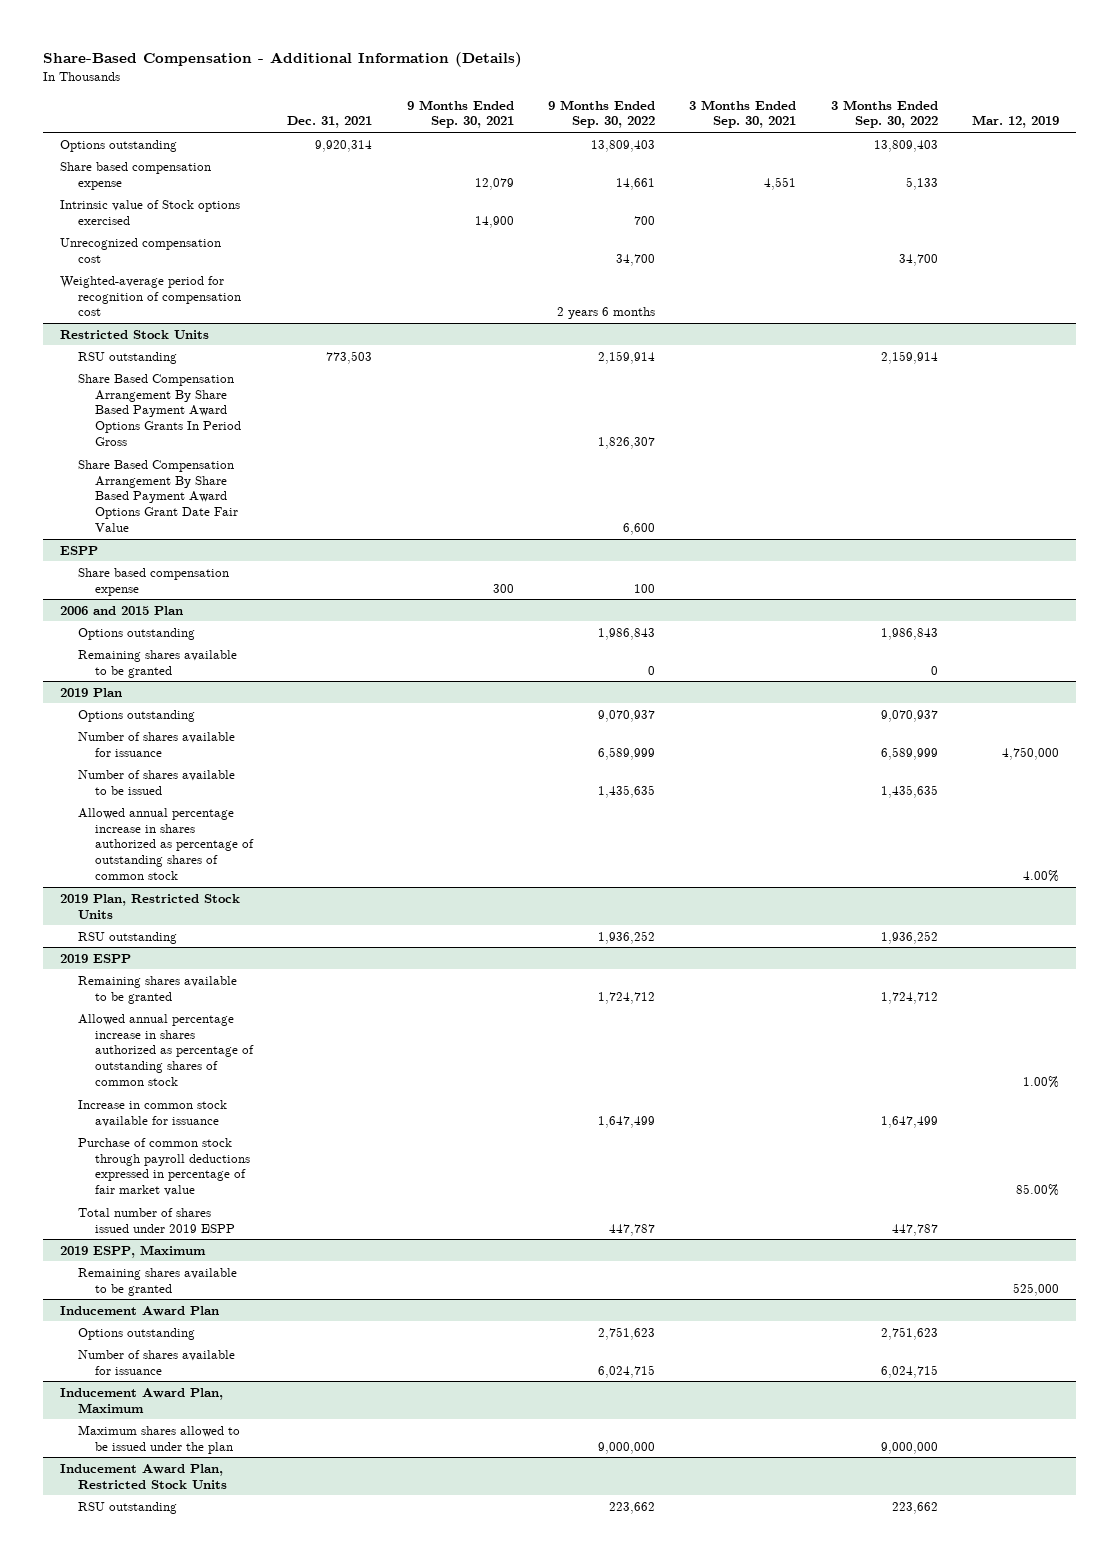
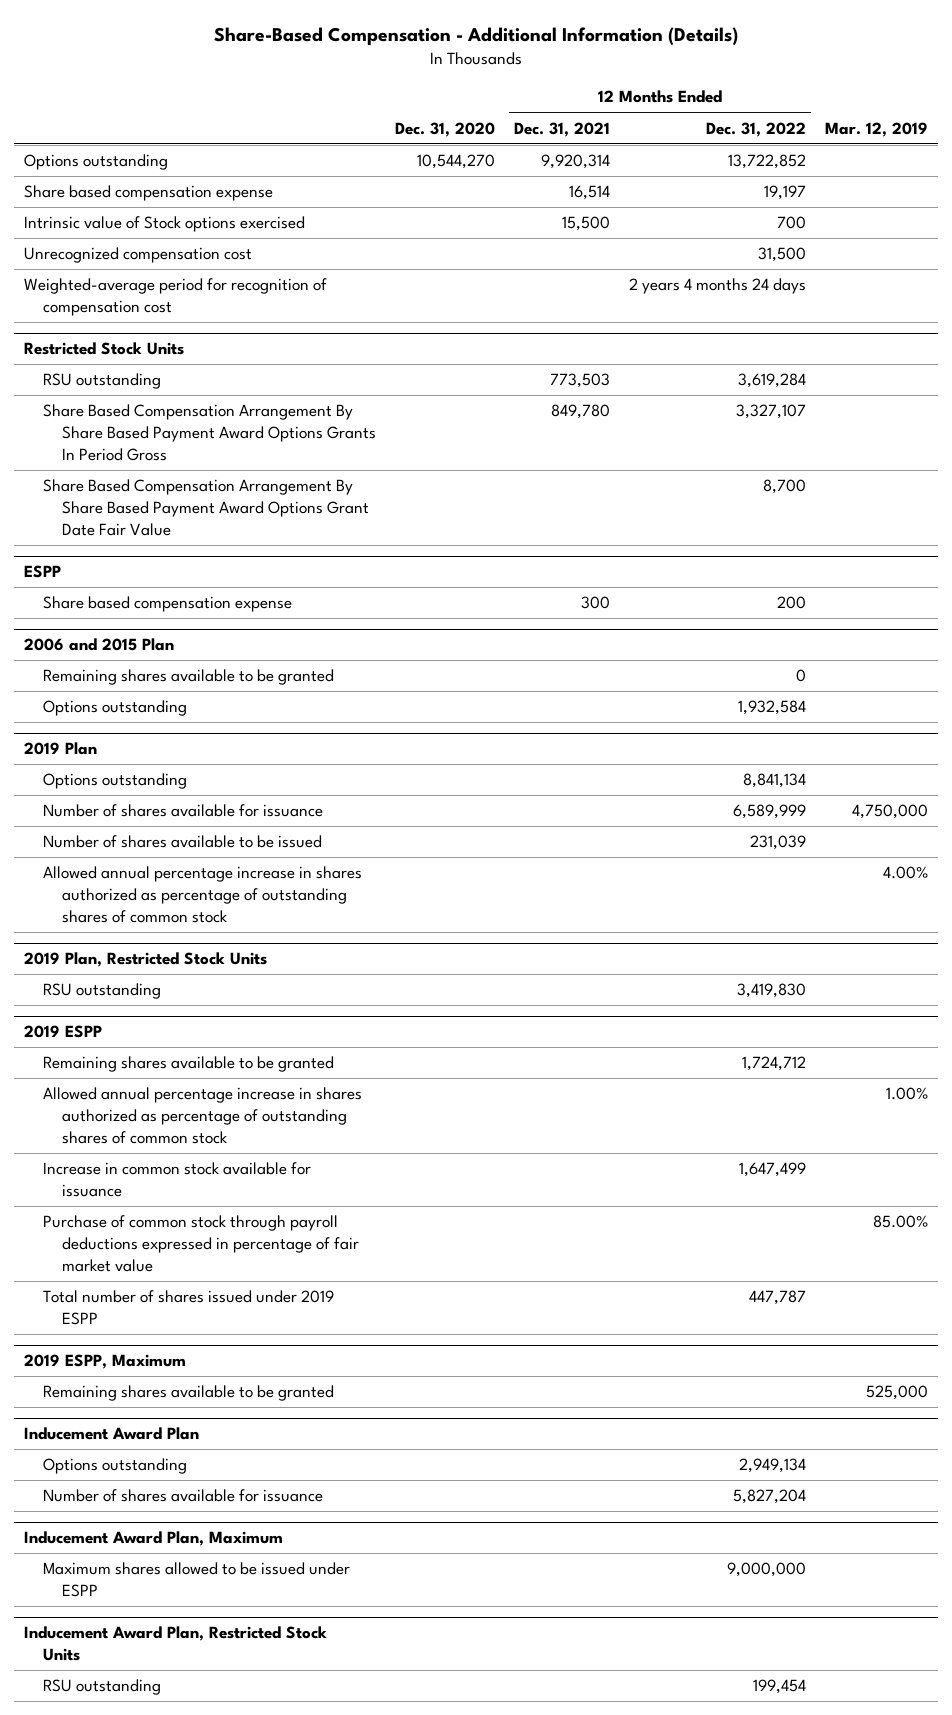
- | Dec. 31, 2021 | 9 Months Ended Sep. 30, 2021 | 9 Months Ended Sep. 30, 2022 | 3 Months Ended Sep. 30, 2021 | 3 Months Ended Sep. 30, 2022 | Mar. 12, 2019
+ | Dec. 31, 2020 | 12 Months Ended Dec. 31, 2021 | 12 Months Ended Dec. 31, 2022 | Mar. 12, 2019
@ 2006 and 2015 Plan
moved down: Options outstanding | | | 1,932,584 |
@ Inducement Award Plan, Maximum
- Maximum shares allowed to be issued under the plan | | | 9,000,000 | | 9,000,000 |
+ Maximum shares allowed to be issued under ESPP | | | 9,000,000 |

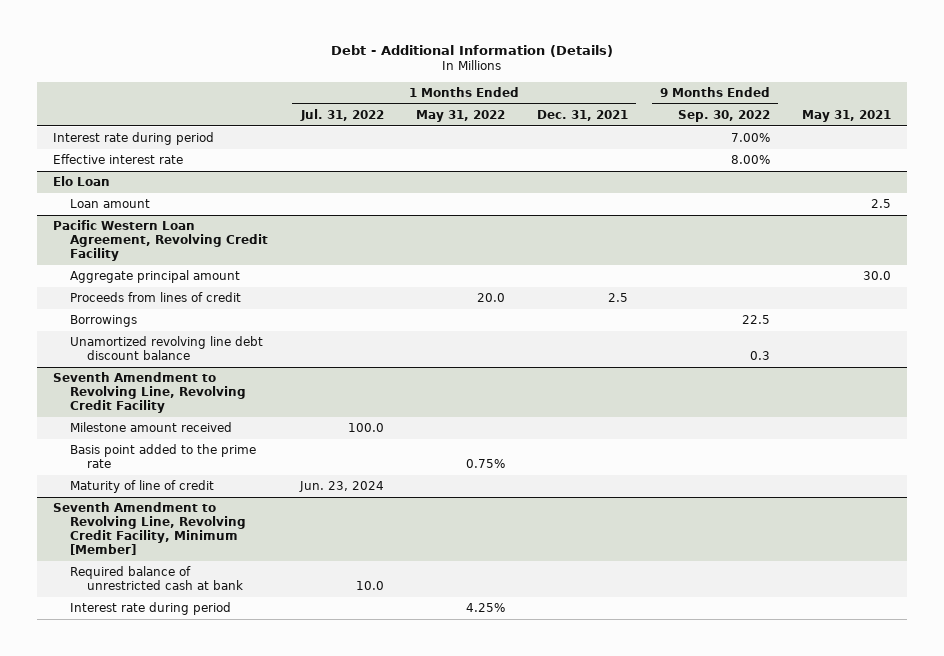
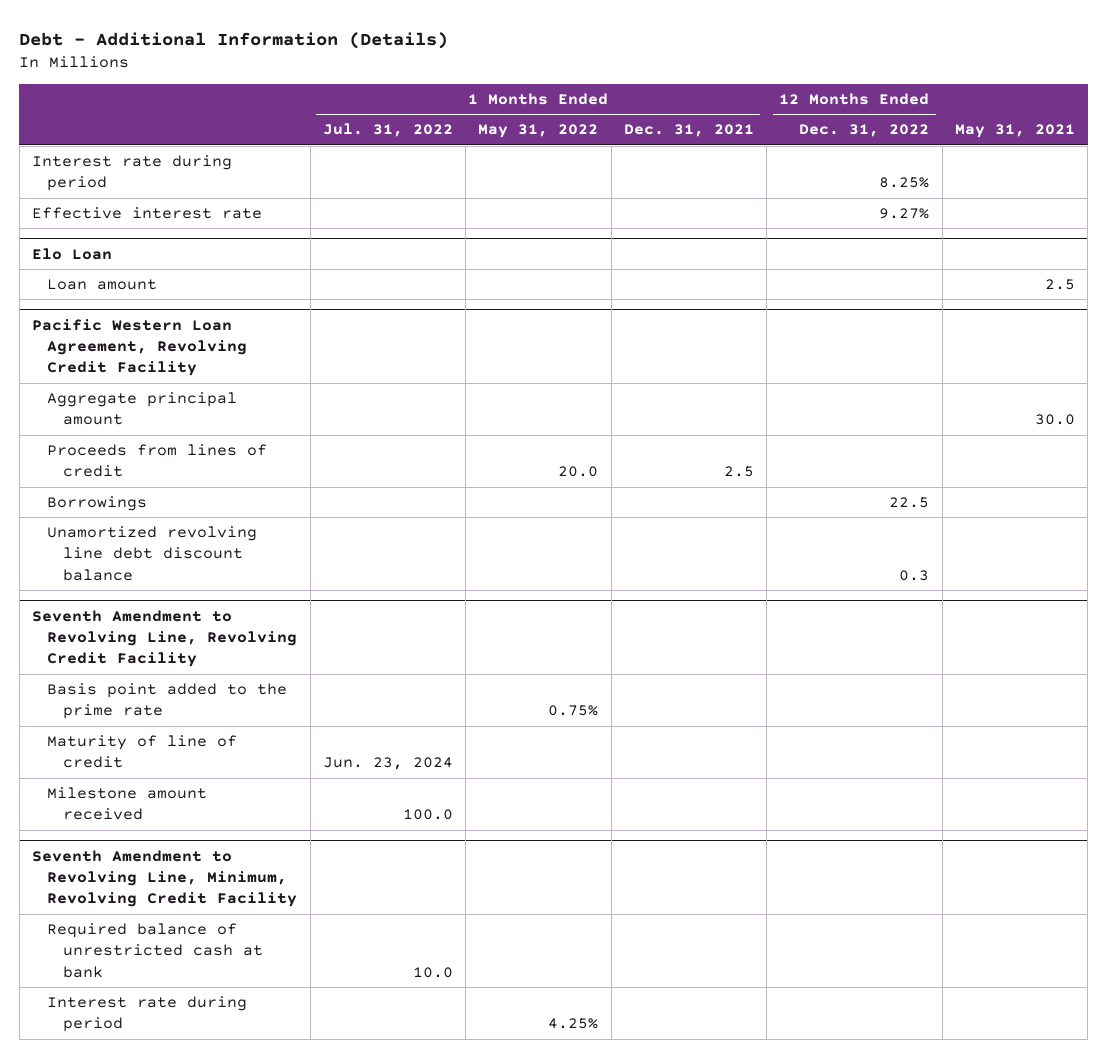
- | 1 Months Ended Jul. 31, 2022 | 1 Months Ended May 31, 2022 | 1 Months Ended Dec. 31, 2021 | 9 Months Ended Sep. 30, 2022 | May 31, 2021
+ | 1 Months Ended Jul. 31, 2022 | 1 Months Ended May 31, 2022 | 1 Months Ended Dec. 31, 2021 | 12 Months Ended Dec. 31, 2022 | May 31, 2021
- Seventh Amendment to Revolving Line, Revolving Credit Facility, Minimum [Member]
@ Seventh Amendment to Revolving Line, Revolving Credit Facility
moved down: Milestone amount received | 100.0 | | | |
+ Seventh Amendment to Revolving Line, Minimum, Revolving Credit Facility

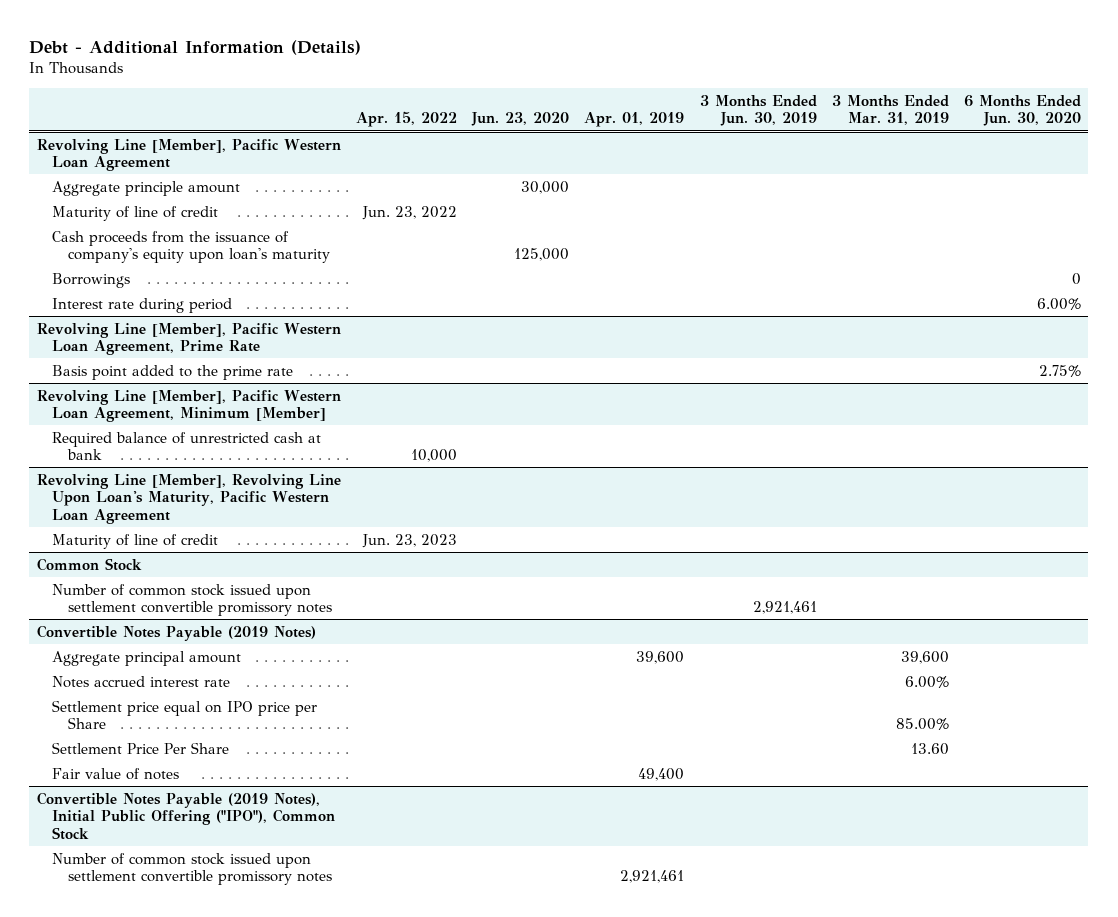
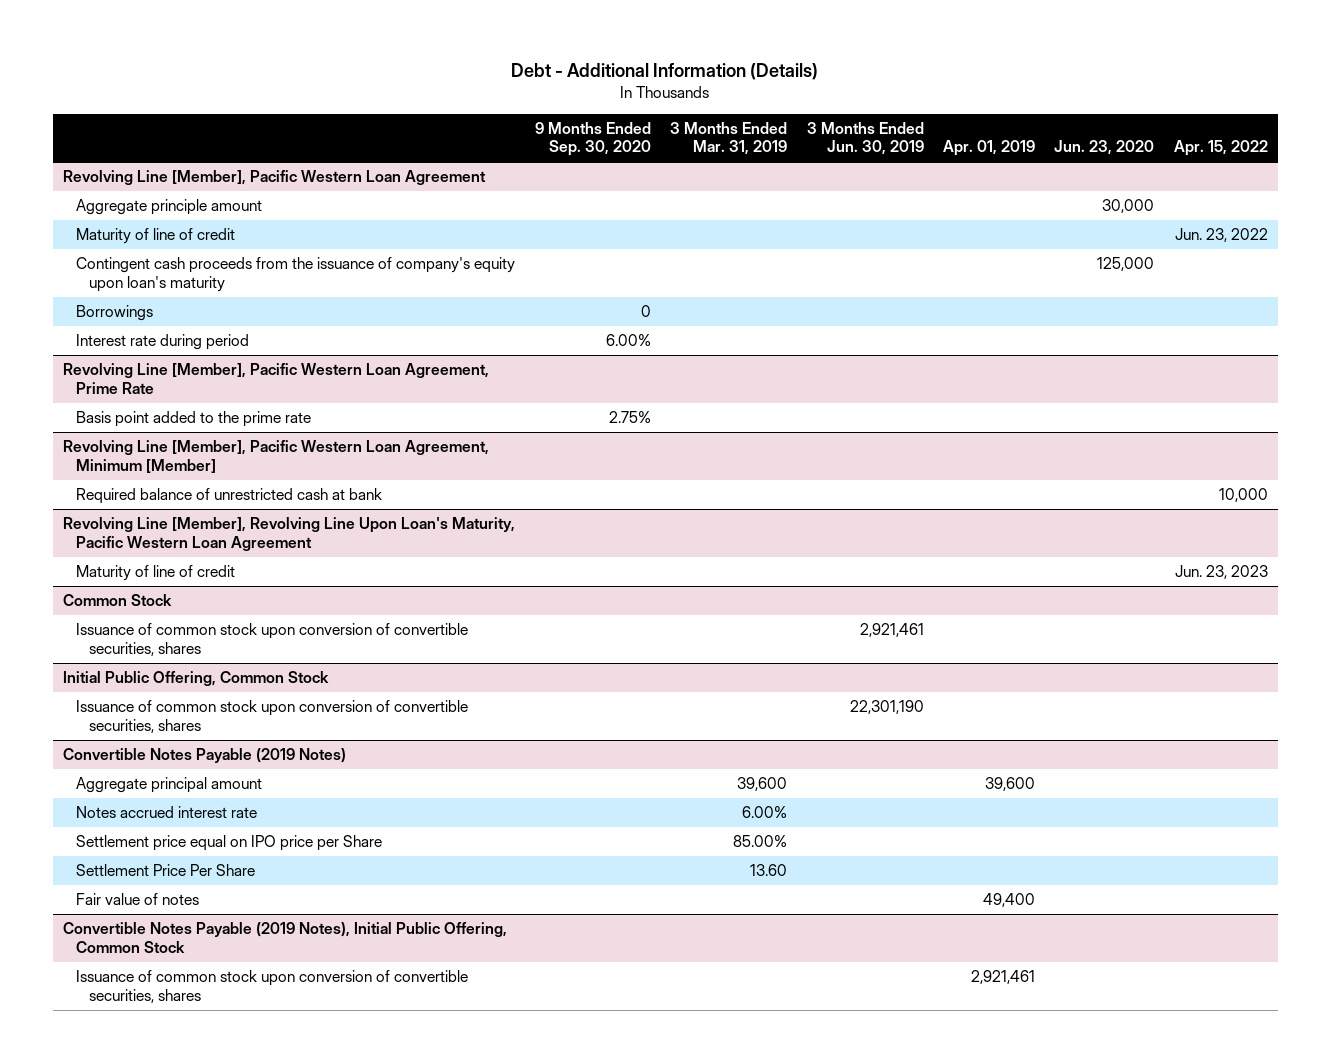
- | Apr. 15, 2022 | Jun. 23, 2020 | Apr. 01, 2019 | 3 Months Ended Jun. 30, 2019 | 3 Months Ended Mar. 31, 2019 | 6 Months Ended Jun. 30, 2020
+ | 9 Months Ended Sep. 30, 2020 | 3 Months Ended Mar. 31, 2019 | 3 Months Ended Jun. 30, 2019 | Apr. 01, 2019 | Jun. 23, 2020 | Apr. 15, 2022
@ Revolving Line [Member], Pacific Western Loan Agreement
- Cash proceeds from the issuance of company's equity upon loan's maturity | | 125,000 | | | |
+ Contingent cash proceeds from the issuance of company's equity upon loan's maturity | | | | | 125,000 |
@ Common Stock
- Number of common stock issued upon settlement convertible promissory notes | | | | 2,921,461 | |
+ Issuance of common stock upon conversion of convertible securities, shares | | | 2,921,461 | | |
+ Initial Public Offering, Common Stock
+ Issuance of common stock upon conversion of convertible securities, shares | | | 22,301,190 | | |
- Convertible Notes Payable (2019 Notes), Initial Public Offering ("IPO"), Common Stock
- Number of common stock issued upon settlement convertible promissory notes | | | 2,921,461 | | |
+ Convertible Notes Payable (2019 Notes), Initial Public Offering, Common Stock
+ Issuance of common stock upon conversion of convertible securities, shares | | | | 2,921,461 | |

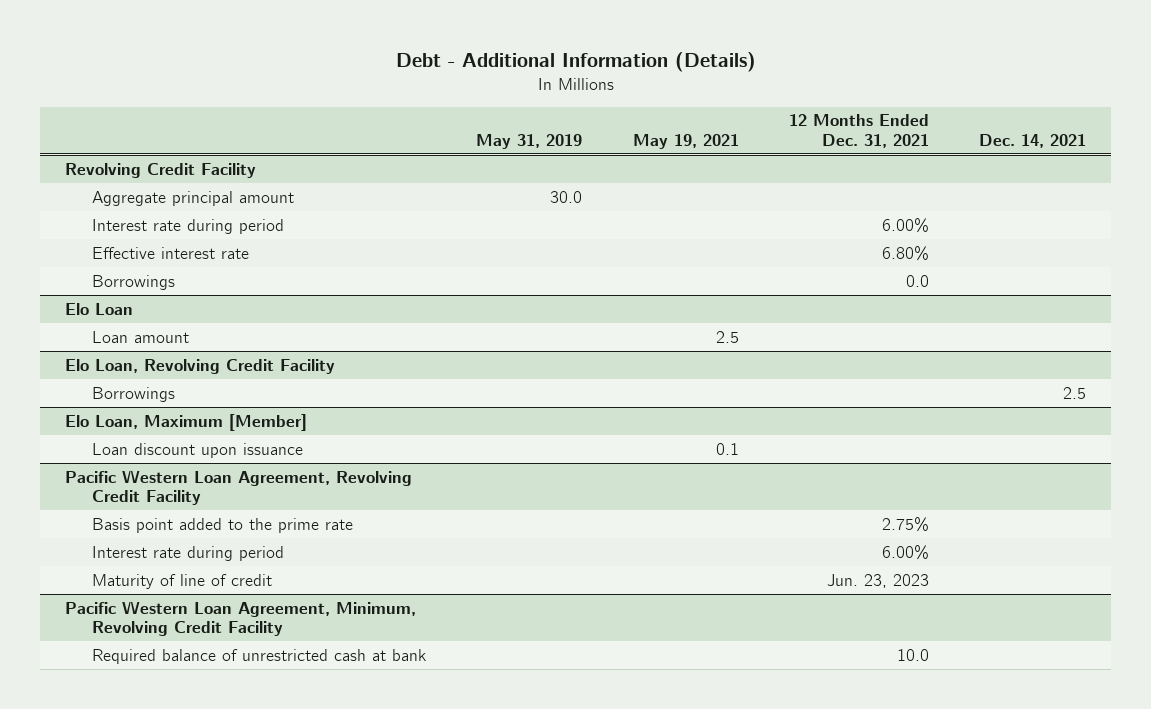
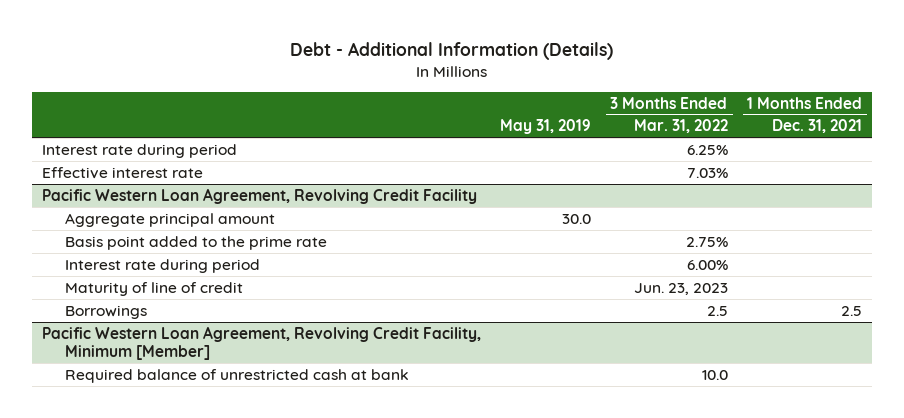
- | May 31, 2019 | May 19, 2021 | 12 Months Ended Dec. 31, 2021 | Dec. 14, 2021
+ | May 31, 2019 | 3 Months Ended Mar. 31, 2022 | 1 Months Ended Dec. 31, 2021
- Revolving Credit Facility
- Aggregate principal amount | 30.0 | | |
- Interest rate during period | | | 6.00% |
- Effective interest rate | | | 6.80% |
- Borrowings | | | 0.0 |
- Elo Loan
- Loan amount | | 2.5 | |
- Elo Loan, Revolving Credit Facility
- Borrowings | | | | 2.5
- Elo Loan, Maximum [Member]
- Loan discount upon issuance | | 0.1 | |
+ Interest rate during period | | 6.25% |
+ Effective interest rate | | 7.03% |
@ Pacific Western Loan Agreement, Revolving Credit Facility
+ Aggregate principal amount | 30.0 | |
- Pacific Western Loan Agreement, Minimum, Revolving Credit Facility
@ Pacific Western Loan Agreement, Revolving Credit Facility
+ Borrowings | | 2.5 | 2.5
+ Pacific Western Loan Agreement, Revolving Credit Facility, Minimum [Member]

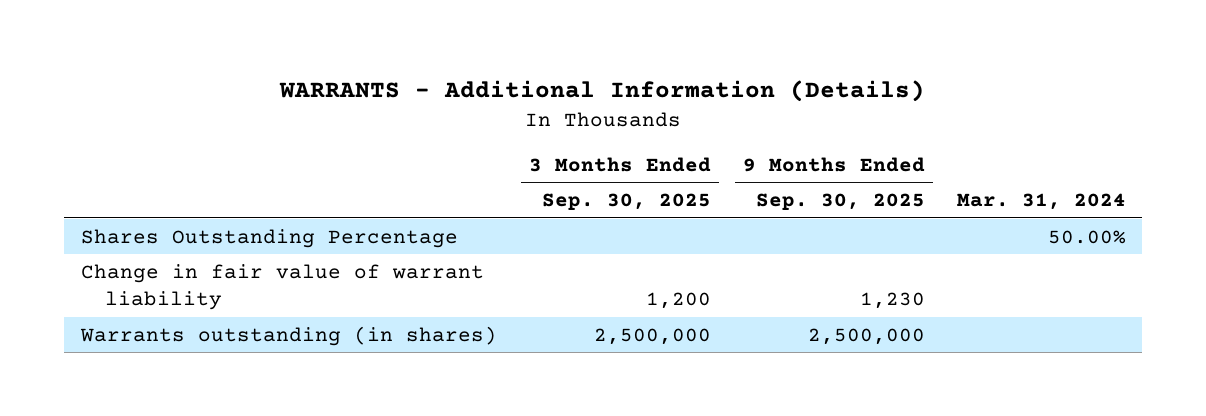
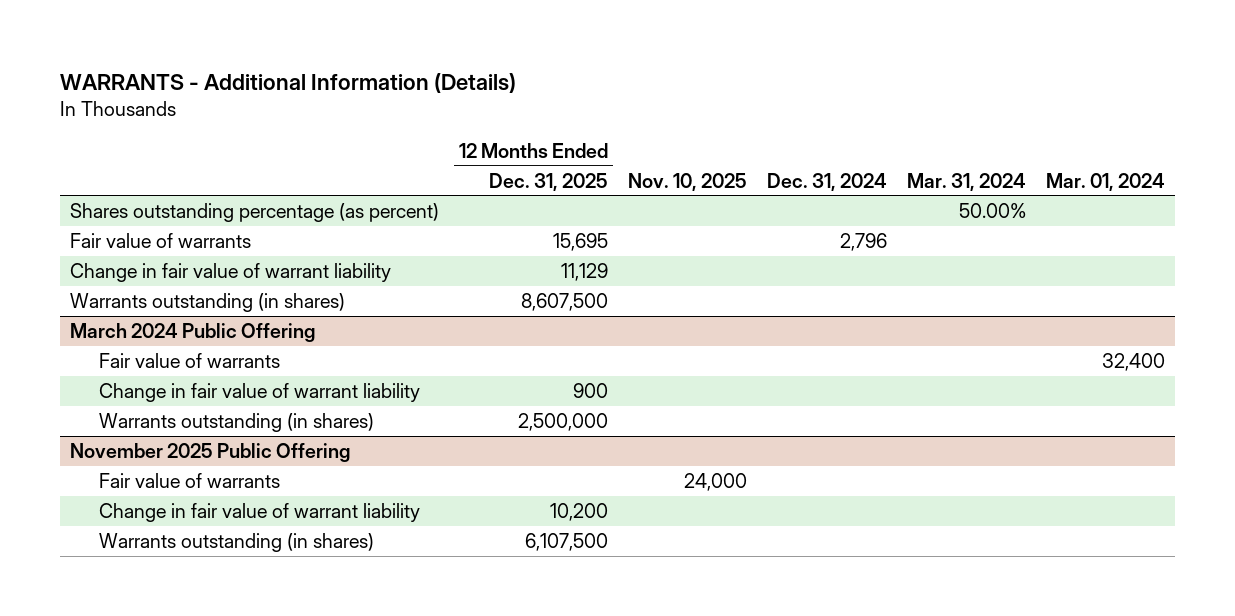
- | 3 Months Ended Sep. 30, 2025 | 9 Months Ended Sep. 30, 2025 | Mar. 31, 2024
+ | 12 Months Ended Dec. 31, 2025 | Nov. 10, 2025 | Dec. 31, 2024 | Mar. 31, 2024 | Mar. 01, 2024
- Shares Outstanding Percentage | | | 50.00%
+ Shares outstanding percentage (as percent) | | | | 50.00% |
+ Fair value of warrants | 15,695 | | 2,796 | |
+ March 2024 Public Offering
+ Fair value of warrants | | | | | 32,400
+ Change in fair value of warrant liability | 900 | | | |
+ Warrants outstanding (in shares) | 2,500,000 | | | |
+ November 2025 Public Offering
+ Fair value of warrants | | 24,000 | | |
+ Change in fair value of warrant liability | 10,200 | | | |
+ Warrants outstanding (in shares) | 6,107,500 | | | |

